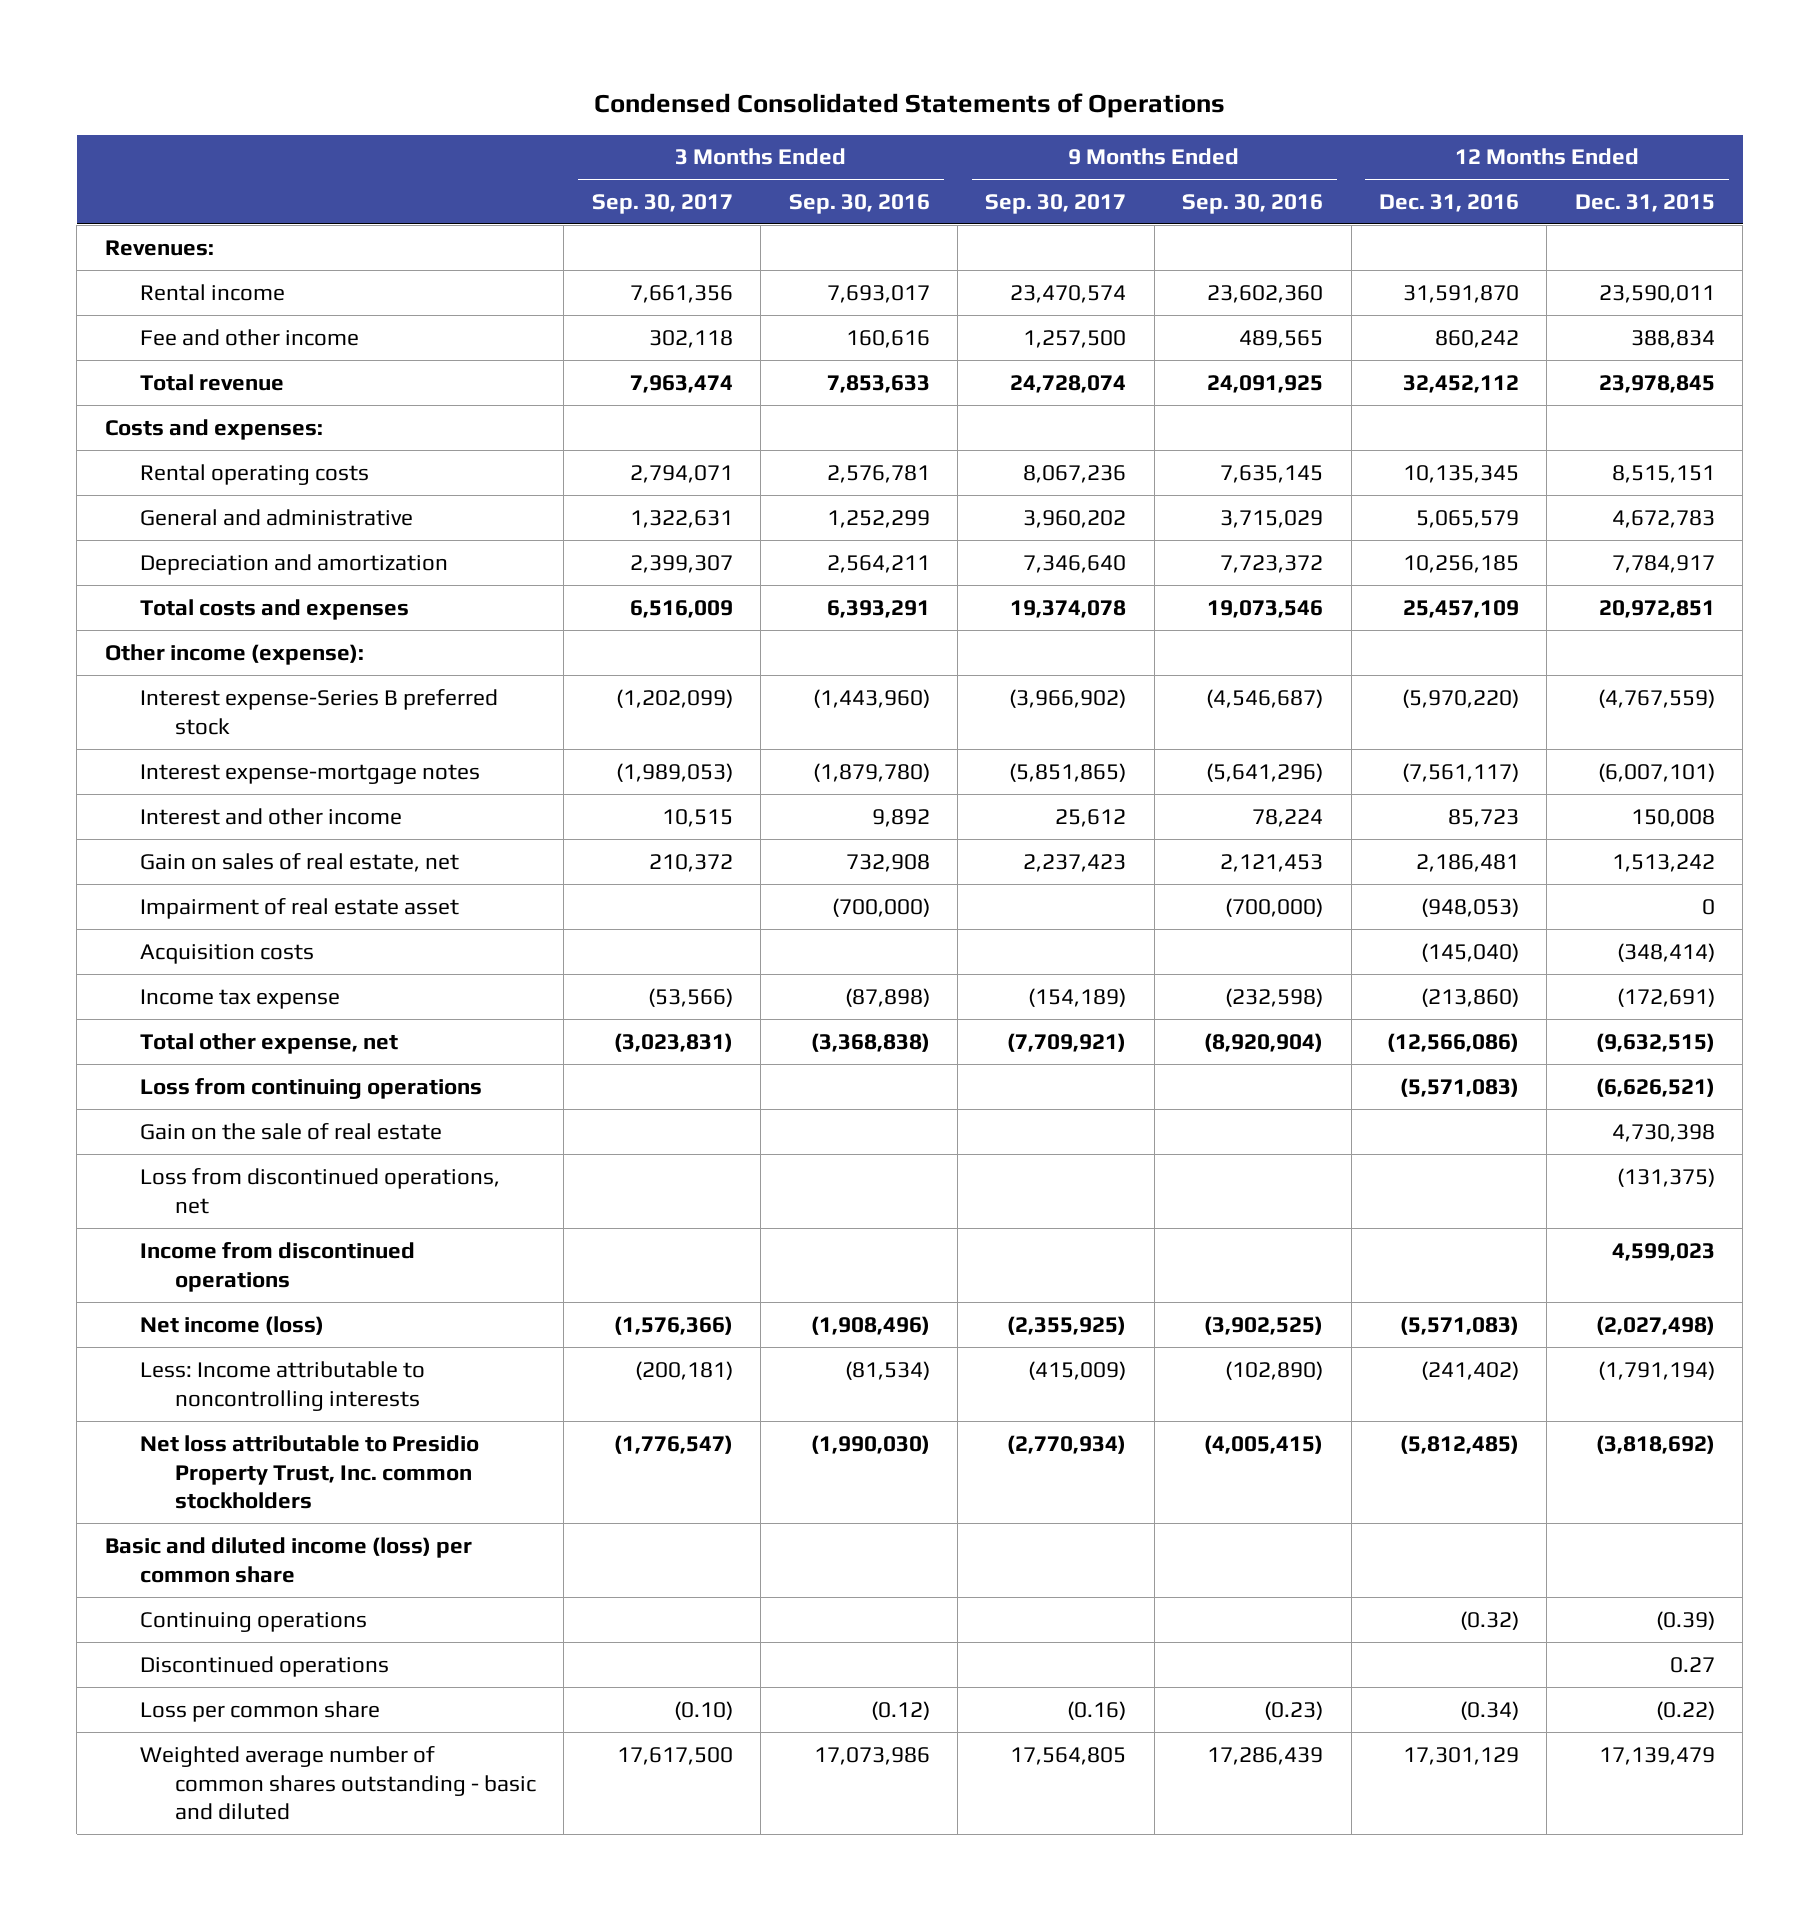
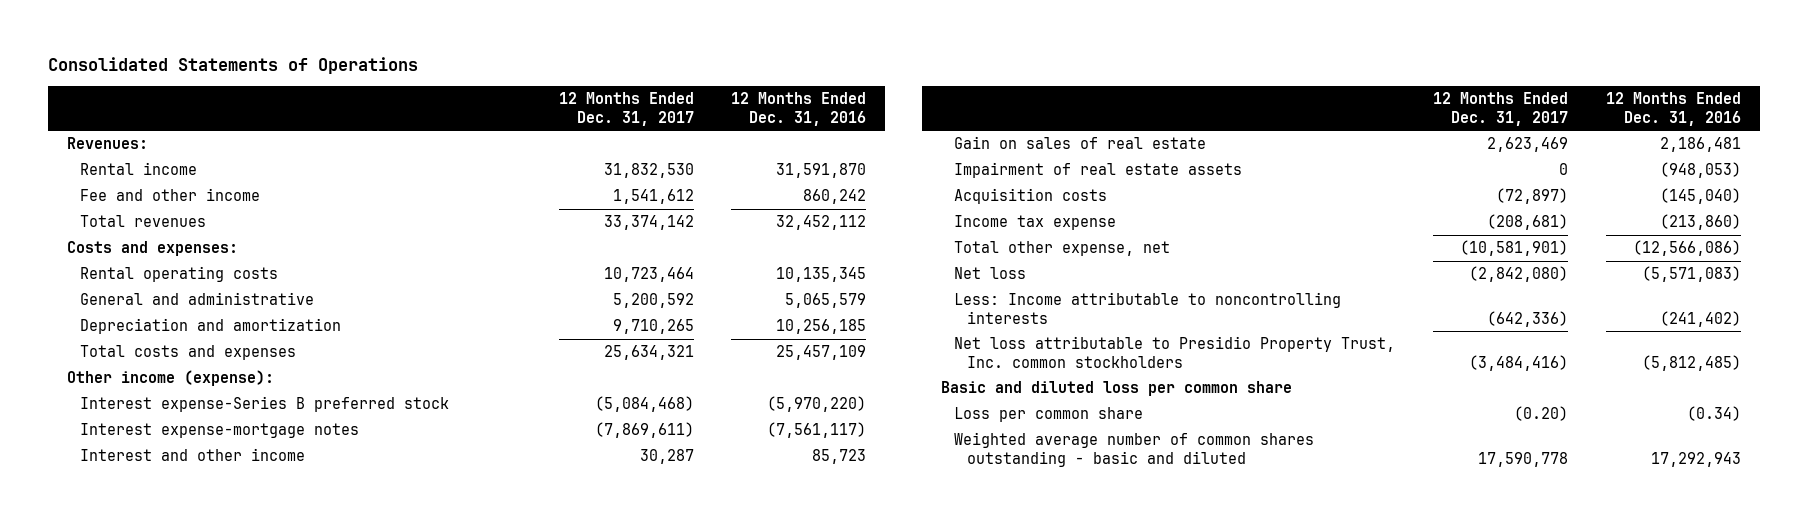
- Condensed Consolidated Statements of Operations
+ Consolidated Statements of Operations
- | 3 Months Ended Sep. 30, 2017 | 3 Months Ended Sep. 30, 2016 | 9 Months Ended Sep. 30, 2017 | 9 Months Ended Sep. 30, 2016 | 12 Months Ended Dec. 31, 2016 | 12 Months Ended Dec. 31, 2015
+ | 12 Months Ended Dec. 31, 2017 | 12 Months Ended Dec. 31, 2016
- Total revenue | 7,963,474 | 7,853,633 | 24,728,074 | 24,091,925 | 32,452,112 | 23,978,845
+ Total revenues | 33,374,142 | 32,452,112
- Gain on sales of real estate, net | 210,372 | 732,908 | 2,237,423 | 2,121,453 | 2,186,481 | 1,513,242
- Impairment of real estate asset | | (700,000) | | (700,000) | (948,053) | 0
+ Gain on sales of real estate | 2,623,469 | 2,186,481
+ Impairment of real estate assets | 0 | (948,053)
- Loss from continuing operations | | | | | (5,571,083) | (6,626,521)
- Gain on the sale of real estate | | | | | | 4,730,398
- Loss from discontinued operations, net | | | | | | (131,375)
- Income from discontinued operations | | | | | | 4,599,023
- Net income (loss) | (1,576,366) | (1,908,496) | (2,355,925) | (3,902,525) | (5,571,083) | (2,027,498)
+ Net loss | (2,842,080) | (5,571,083)
- Basic and diluted income (loss) per common share
- Continuing operations | | | | | (0.32) | (0.39)
- Discontinued operations | | | | | | 0.27
+ Basic and diluted loss per common share
- Weighted average number of common shares outstanding - basic and diluted | 17,617,500 | 17,073,986 | 17,564,805 | 17,286,439 | 17,301,129 | 17,139,479
+ Weighted average number of common shares outstanding - basic and diluted | 17,590,778 | 17,292,943

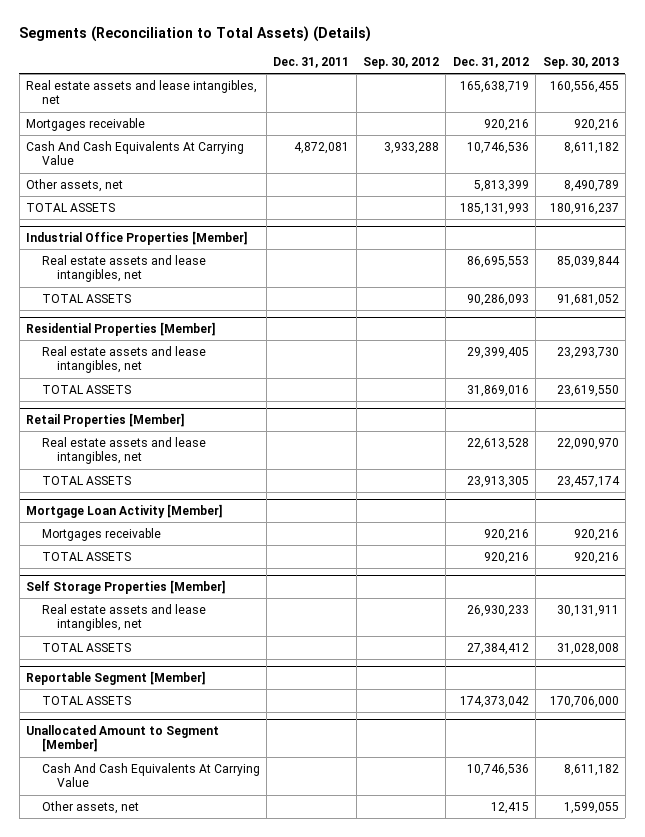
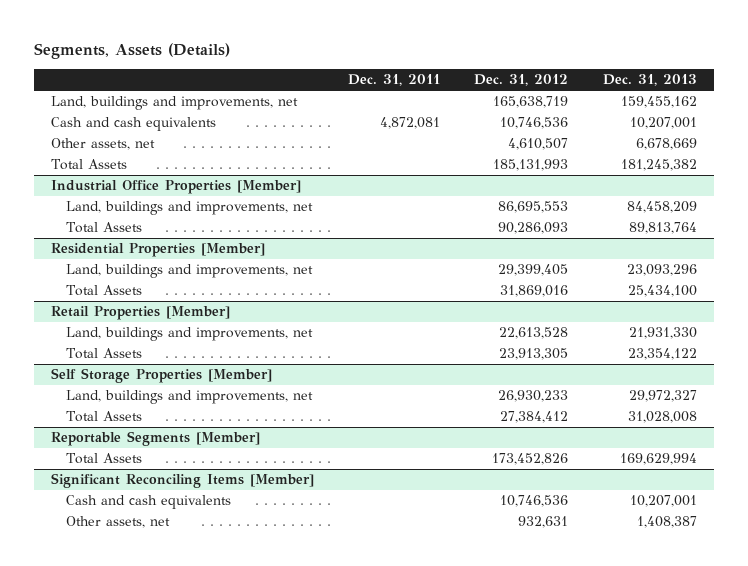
- Segments (Reconciliation to Total Assets) (Details)
+ Segments, Assets (Details)
- | Dec. 31, 2011 | Sep. 30, 2012 | Dec. 31, 2012 | Sep. 30, 2013
+ | Dec. 31, 2011 | Dec. 31, 2012 | Dec. 31, 2013
- Real estate assets and lease intangibles, net | | | 165,638,719 | 160,556,455
- Mortgages receivable | | | 920,216 | 920,216
- Cash And Cash Equivalents At Carrying Value | 4,872,081 | 3,933,288 | 10,746,536 | 8,611,182
- Other assets, net | | | 5,813,399 | 8,490,789
- TOTAL ASSETS | | | 185,131,993 | 180,916,237
+ Land, buildings and improvements, net | | 165,638,719 | 159,455,162
+ Cash and cash equivalents | 4,872,081 | 10,746,536 | 10,207,001
+ Other assets, net | | 4,610,507 | 6,678,669
+ Total Assets | | 185,131,993 | 181,245,382
@ Industrial Office Properties [Member]
- Real estate assets and lease intangibles, net | | | 86,695,553 | 85,039,844
- TOTAL ASSETS | | | 90,286,093 | 91,681,052
+ Land, buildings and improvements, net | | 86,695,553 | 84,458,209
+ Total Assets | | 90,286,093 | 89,813,764
@ Residential Properties [Member]
- Real estate assets and lease intangibles, net | | | 29,399,405 | 23,293,730
- TOTAL ASSETS | | | 31,869,016 | 23,619,550
+ Land, buildings and improvements, net | | 29,399,405 | 23,093,296
+ Total Assets | | 31,869,016 | 25,434,100
@ Retail Properties [Member]
- Real estate assets and lease intangibles, net | | | 22,613,528 | 22,090,970
- TOTAL ASSETS | | | 23,913,305 | 23,457,174
- Mortgage Loan Activity [Member]
- Mortgages receivable | | | 920,216 | 920,216
- TOTAL ASSETS | | | 920,216 | 920,216
@ Retail Properties [Member]
+ Land, buildings and improvements, net | | 22,613,528 | 21,931,330
+ Total Assets | | 23,913,305 | 23,354,122
@ Self Storage Properties [Member]
- Real estate assets and lease intangibles, net | | | 26,930,233 | 30,131,911
- TOTAL ASSETS | | | 27,384,412 | 31,028,008
- Reportable Segment [Member]
- TOTAL ASSETS | | | 174,373,042 | 170,706,000
- Unallocated Amount to Segment [Member]
- Cash And Cash Equivalents At Carrying Value | | | 10,746,536 | 8,611,182
- Other assets, net | | | 12,415 | 1,599,055
@ Self Storage Properties [Member]
+ Land, buildings and improvements, net | | 26,930,233 | 29,972,327
+ Total Assets | | 27,384,412 | 31,028,008
+ Reportable Segments [Member]
+ Total Assets | | 173,452,826 | 169,629,994
+ Significant Reconciling Items [Member]
+ Cash and cash equivalents | | 10,746,536 | 10,207,001
+ Other assets, net | | 932,631 | 1,408,387

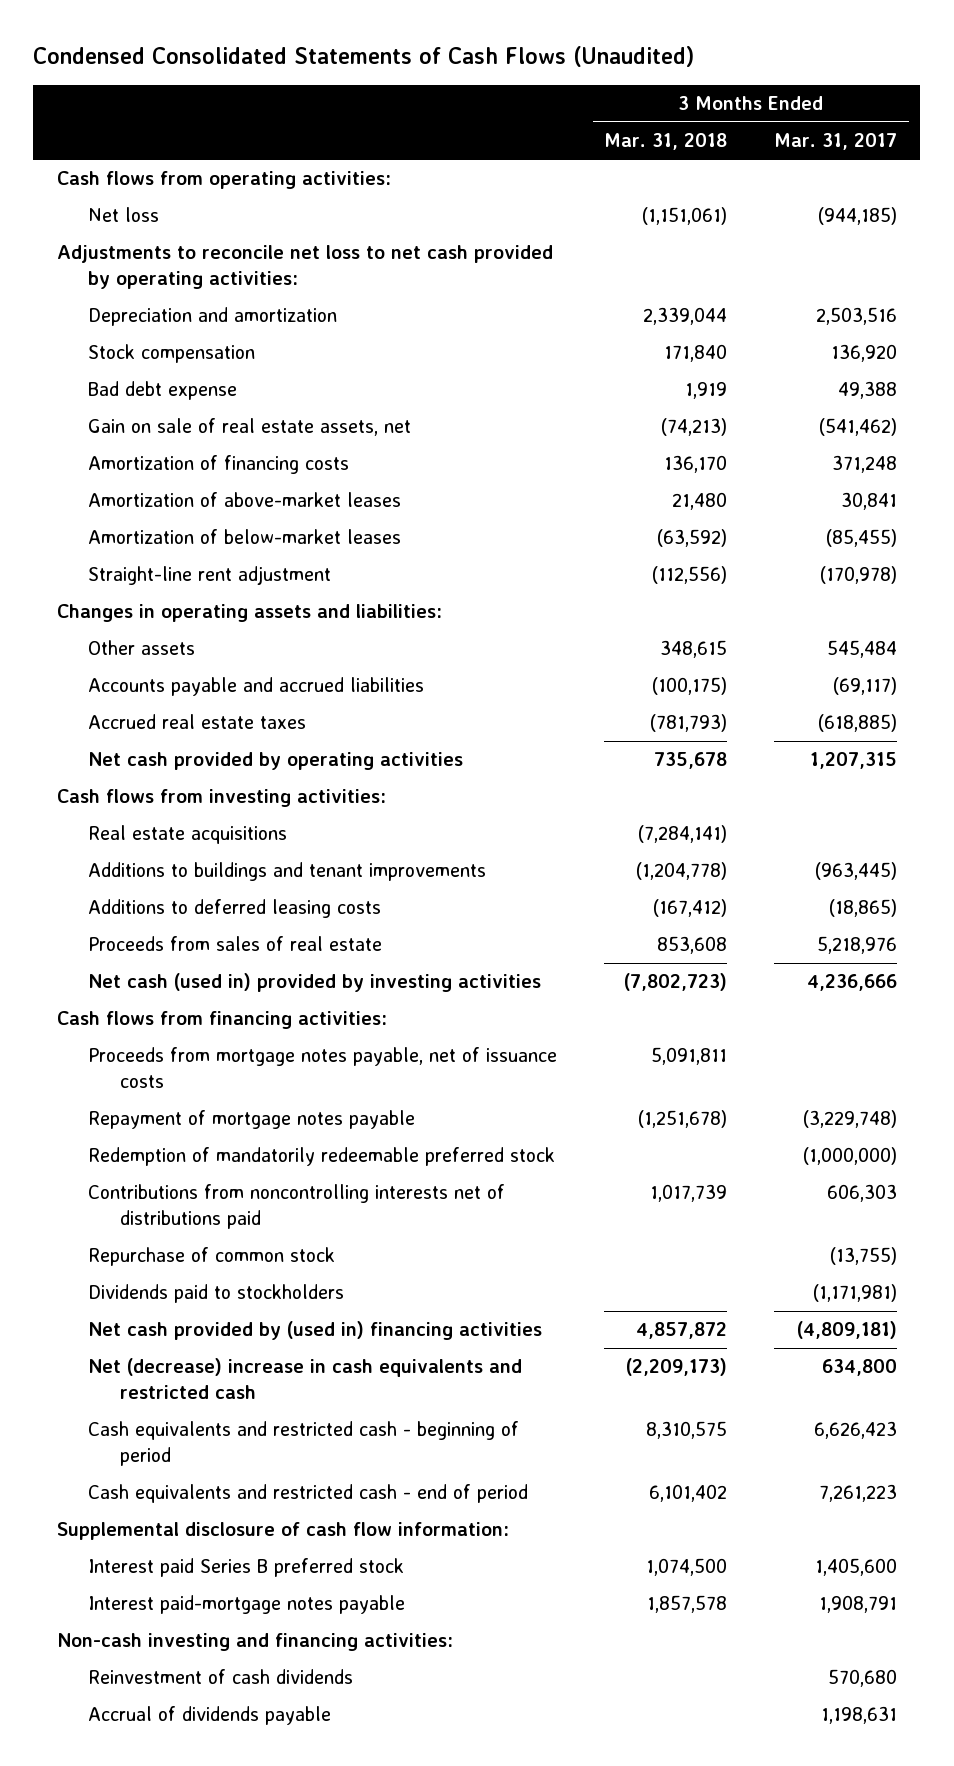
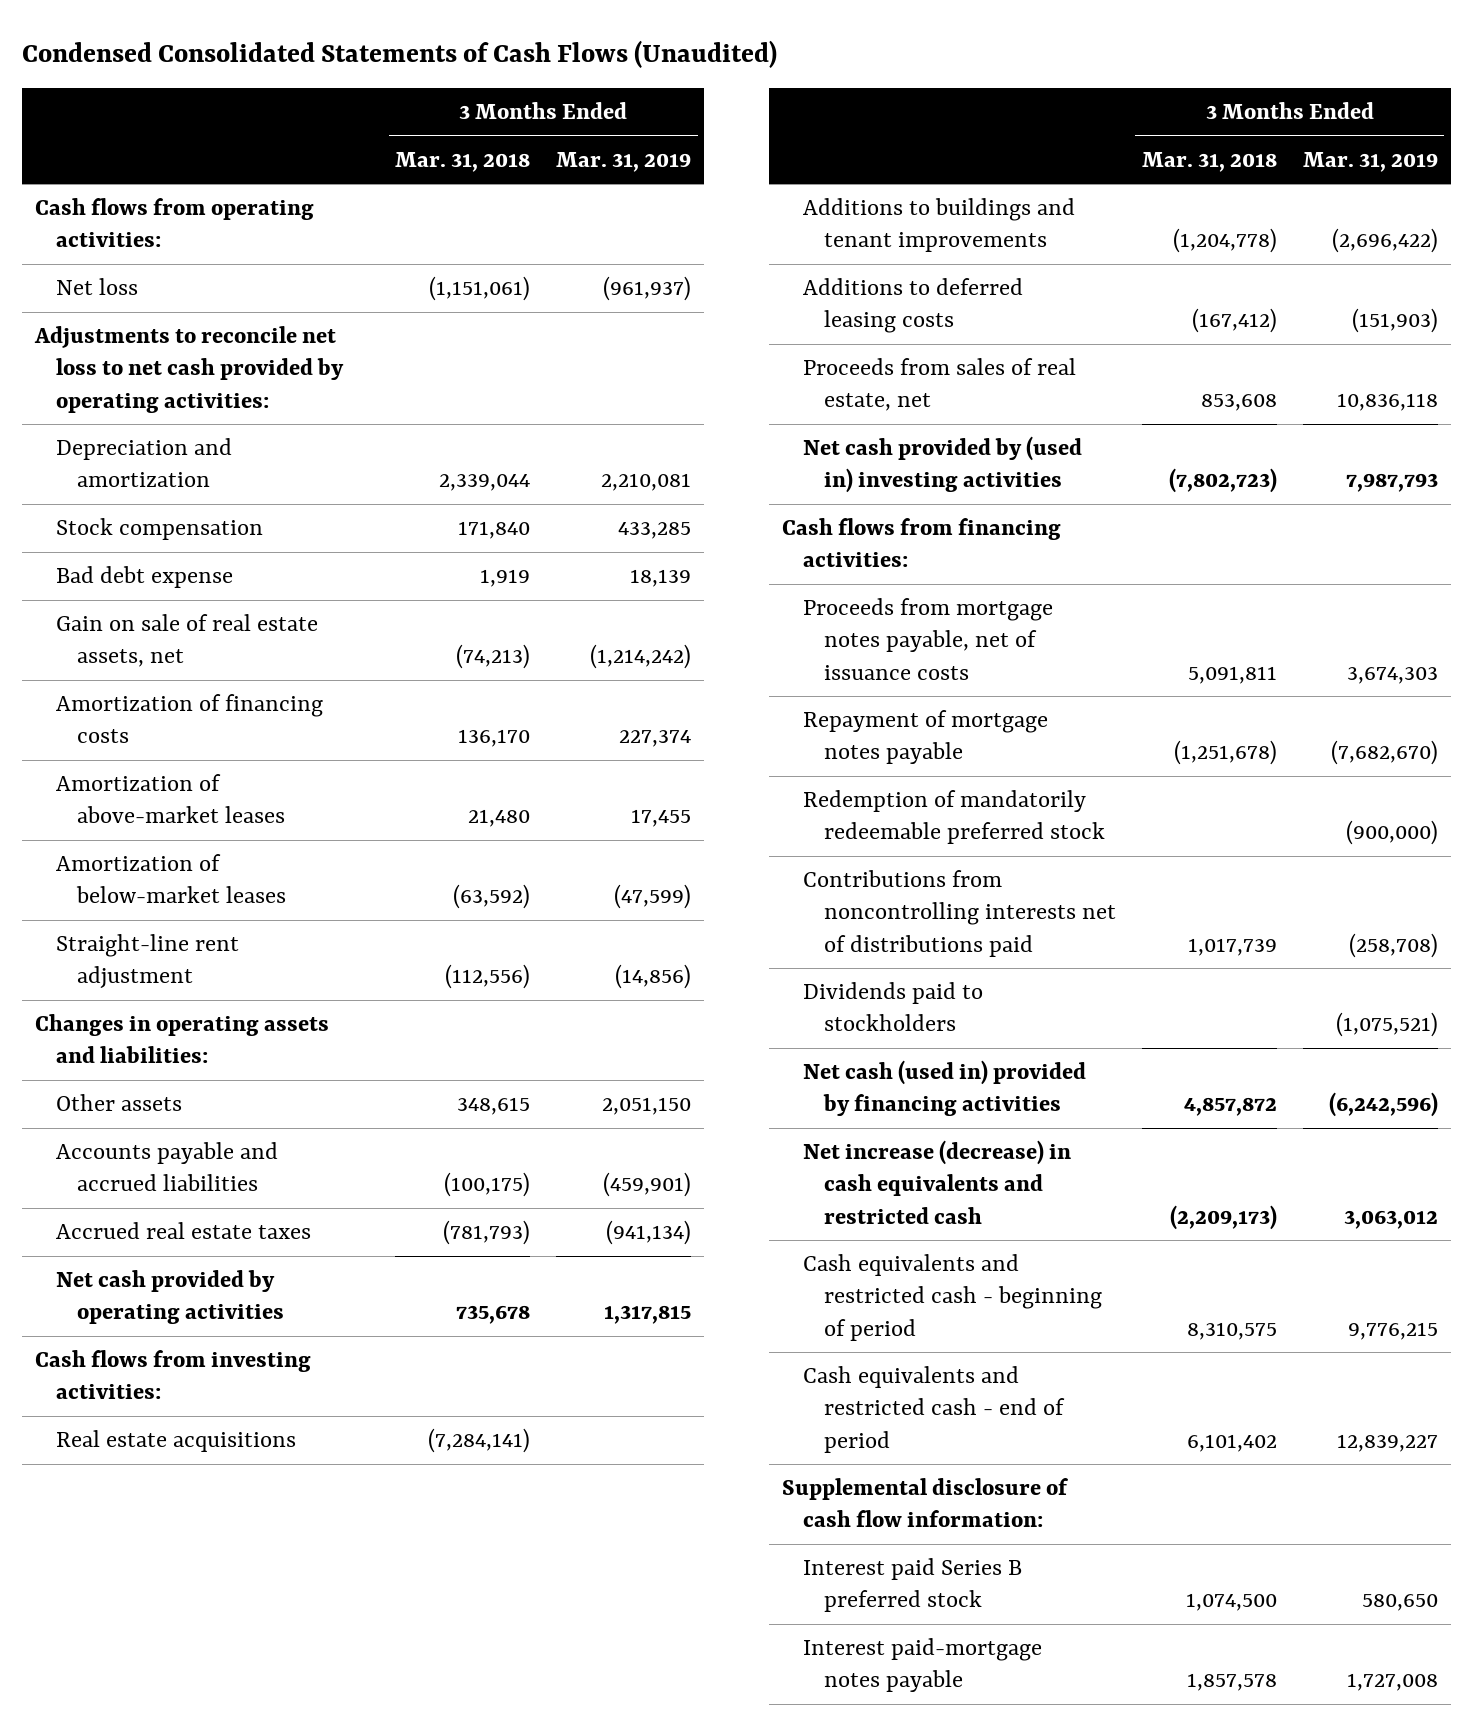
- | 3 Months Ended Mar. 31, 2018 | 3 Months Ended Mar. 31, 2017
+ | 3 Months Ended Mar. 31, 2018 | 3 Months Ended Mar. 31, 2019
- Proceeds from sales of real estate | 853,608 | 5,218,976
- Net cash (used in) provided by investing activities | (7,802,723) | 4,236,666
+ Proceeds from sales of real estate, net | 853,608 | 10,836,118
+ Net cash provided by (used in) investing activities | (7,802,723) | 7,987,793
- Repurchase of common stock | | (13,755)
- Net cash provided by (used in) financing activities | 4,857,872 | (4,809,181)
- Net (decrease) increase in cash equivalents and restricted cash | (2,209,173) | 634,800
+ Net cash (used in) provided by financing activities | 4,857,872 | (6,242,596)
+ Net increase (decrease) in cash equivalents and restricted cash | (2,209,173) | 3,063,012
- Non-cash investing and financing activities:
- Reinvestment of cash dividends | | 570,680
- Accrual of dividends payable | | 1,198,631

